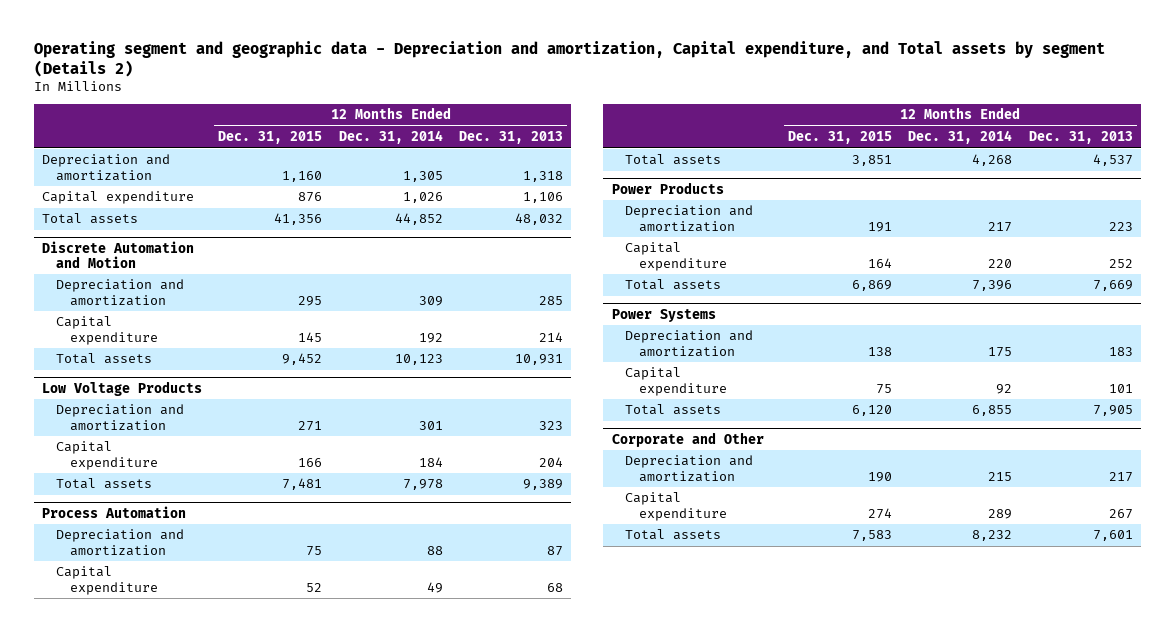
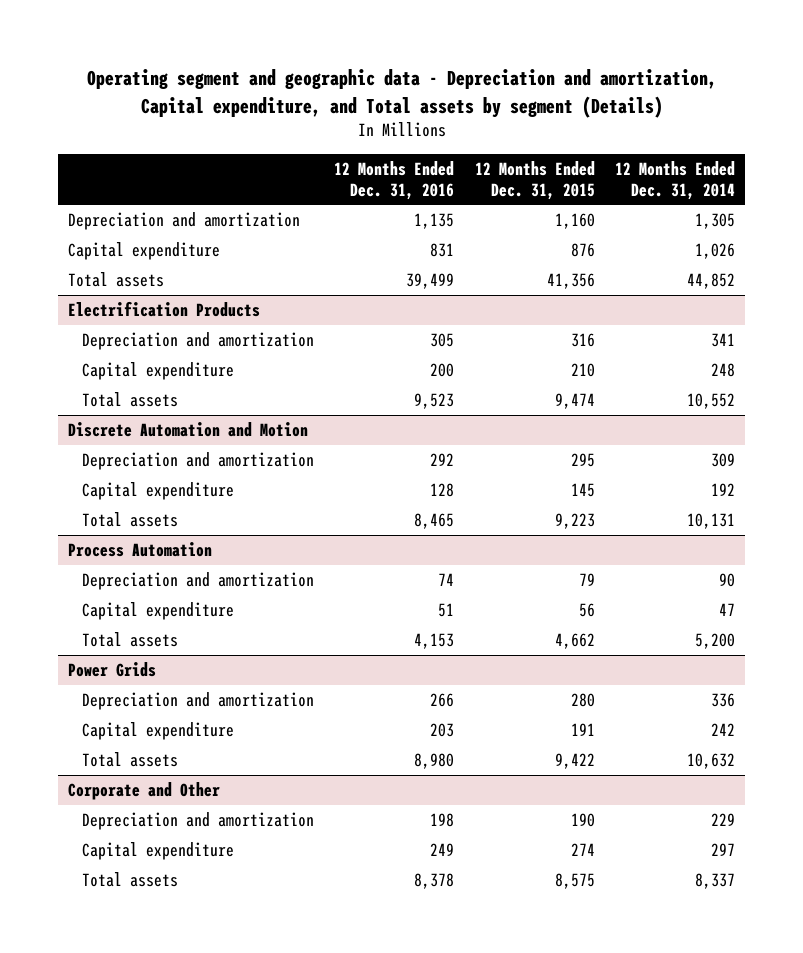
- Operating segment and geographic data - Depreciation and amortization, Capital expenditure, and Total assets by segment (Details 2)
+ Operating segment and geographic data - Depreciation and amortization, Capital expenditure, and Total assets by segment (Details)
- | 12 Months Ended Dec. 31, 2015 | 12 Months Ended Dec. 31, 2014 | 12 Months Ended Dec. 31, 2013
+ | 12 Months Ended Dec. 31, 2016 | 12 Months Ended Dec. 31, 2015 | 12 Months Ended Dec. 31, 2014
+ Electrification Products
+ Depreciation and amortization | 305 | 316 | 341
+ Capital expenditure | 200 | 210 | 248
+ Total assets | 9,523 | 9,474 | 10,552
@ Discrete Automation and Motion
- Total assets | 9,452 | 10,123 | 10,931
- Low Voltage Products
- Depreciation and amortization | 271 | 301 | 323
- Capital expenditure | 166 | 184 | 204
- Total assets | 7,481 | 7,978 | 9,389
@ Discrete Automation and Motion
+ Total assets | 8,465 | 9,223 | 10,131
@ Process Automation
- Depreciation and amortization | 75 | 88 | 87
- Capital expenditure | 52 | 49 | 68
- Total assets | 3,851 | 4,268 | 4,537
- Power Products
- Depreciation and amortization | 191 | 217 | 223
- Capital expenditure | 164 | 220 | 252
- Total assets | 6,869 | 7,396 | 7,669
- Power Systems
- Depreciation and amortization | 138 | 175 | 183
- Capital expenditure | 75 | 92 | 101
- Total assets | 6,120 | 6,855 | 7,905
@ Process Automation
+ Depreciation and amortization | 74 | 79 | 90
+ Capital expenditure | 51 | 56 | 47
+ Total assets | 4,153 | 4,662 | 5,200
+ Power Grids
+ Depreciation and amortization | 266 | 280 | 336
+ Capital expenditure | 203 | 191 | 242
+ Total assets | 8,980 | 9,422 | 10,632
@ Corporate and Other
- Depreciation and amortization | 190 | 215 | 217
- Capital expenditure | 274 | 289 | 267
- Total assets | 7,583 | 8,232 | 7,601
+ Depreciation and amortization | 198 | 190 | 229
+ Capital expenditure | 249 | 274 | 297
+ Total assets | 8,378 | 8,575 | 8,337

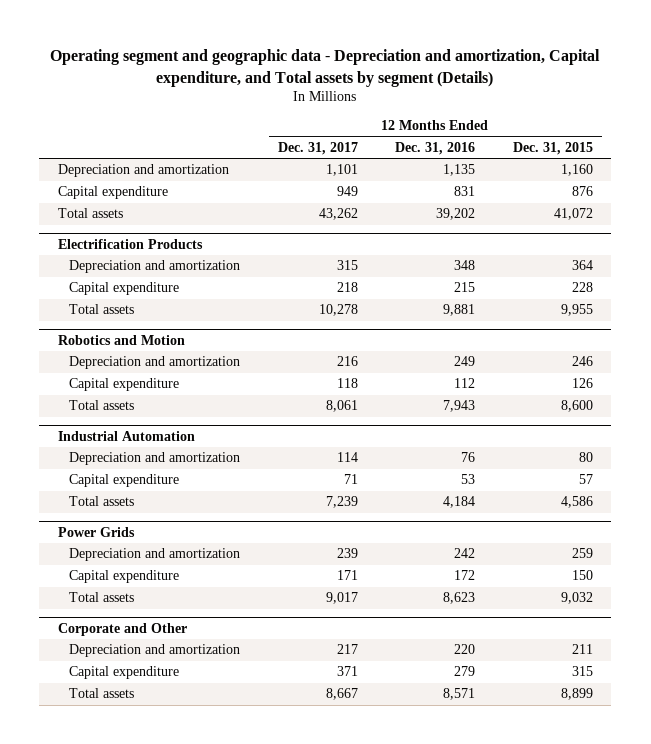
- | 12 Months Ended Dec. 31, 2016 | 12 Months Ended Dec. 31, 2015 | 12 Months Ended Dec. 31, 2014
+ | 12 Months Ended Dec. 31, 2017 | 12 Months Ended Dec. 31, 2016 | 12 Months Ended Dec. 31, 2015
- Total assets | 39,499 | 41,356 | 44,852
+ Total assets | 43,262 | 39,202 | 41,072
@ Electrification Products
- Depreciation and amortization | 305 | 316 | 341
- Capital expenditure | 200 | 210 | 248
- Total assets | 9,523 | 9,474 | 10,552
- Discrete Automation and Motion
- Depreciation and amortization | 292 | 295 | 309
- Capital expenditure | 128 | 145 | 192
- Total assets | 8,465 | 9,223 | 10,131
- Process Automation
- Depreciation and amortization | 74 | 79 | 90
- Capital expenditure | 51 | 56 | 47
- Total assets | 4,153 | 4,662 | 5,200
@ Electrification Products
+ Depreciation and amortization | 315 | 348 | 364
+ Capital expenditure | 218 | 215 | 228
+ Total assets | 10,278 | 9,881 | 9,955
+ Robotics and Motion
+ Depreciation and amortization | 216 | 249 | 246
+ Capital expenditure | 118 | 112 | 126
+ Total assets | 8,061 | 7,943 | 8,600
+ Industrial Automation
+ Depreciation and amortization | 114 | 76 | 80
+ Capital expenditure | 71 | 53 | 57
+ Total assets | 7,239 | 4,184 | 4,586
@ Power Grids
- Depreciation and amortization | 266 | 280 | 336
- Capital expenditure | 203 | 191 | 242
- Total assets | 8,980 | 9,422 | 10,632
+ Depreciation and amortization | 239 | 242 | 259
+ Capital expenditure | 171 | 172 | 150
+ Total assets | 9,017 | 8,623 | 9,032
@ Corporate and Other
- Depreciation and amortization | 198 | 190 | 229
- Capital expenditure | 249 | 274 | 297
- Total assets | 8,378 | 8,575 | 8,337
+ Depreciation and amortization | 217 | 220 | 211
+ Capital expenditure | 371 | 279 | 315
+ Total assets | 8,667 | 8,571 | 8,899

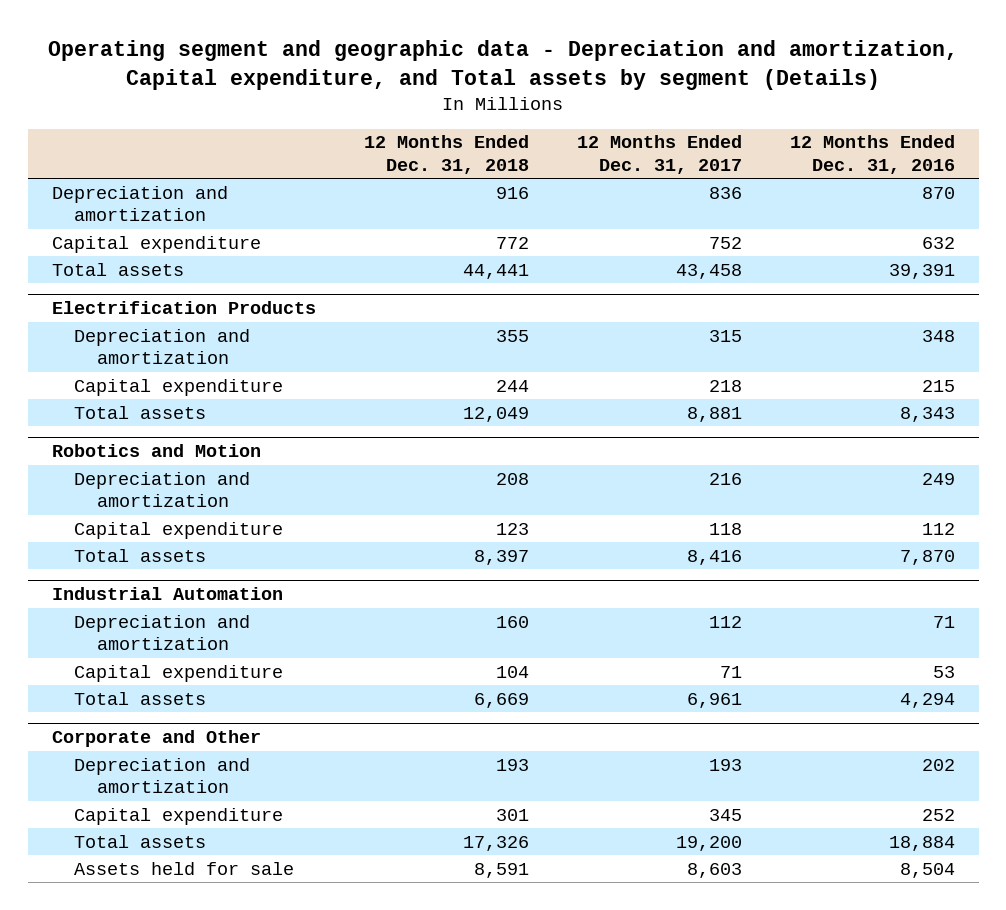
- | 12 Months Ended Dec. 31, 2017 | 12 Months Ended Dec. 31, 2016 | 12 Months Ended Dec. 31, 2015
+ | 12 Months Ended Dec. 31, 2018 | 12 Months Ended Dec. 31, 2017 | 12 Months Ended Dec. 31, 2016
- Depreciation and amortization | 1,101 | 1,135 | 1,160
- Capital expenditure | 949 | 831 | 876
- Total assets | 43,262 | 39,202 | 41,072
+ Depreciation and amortization | 916 | 836 | 870
+ Capital expenditure | 772 | 752 | 632
+ Total assets | 44,441 | 43,458 | 39,391
@ Electrification Products
- Total assets | 10,278 | 9,881 | 9,955
+ Total assets | 12,049 | 8,881 | 8,343
@ Robotics and Motion
- Total assets | 8,061 | 7,943 | 8,600
+ Total assets | 8,397 | 8,416 | 7,870
@ Industrial Automation
- Depreciation and amortization | 114 | 76 | 80
+ Depreciation and amortization | 160 | 112 | 71
- Total assets | 7,239 | 4,184 | 4,586
- Power Grids
- Depreciation and amortization | 239 | 242 | 259
- Capital expenditure | 171 | 172 | 150
- Total assets | 9,017 | 8,623 | 9,032
@ Industrial Automation
+ Total assets | 6,669 | 6,961 | 4,294
@ Corporate and Other
- Depreciation and amortization | 217 | 220 | 211
- Capital expenditure | 371 | 279 | 315
- Total assets | 8,667 | 8,571 | 8,899
+ Depreciation and amortization | 193 | 193 | 202
+ Capital expenditure | 301 | 345 | 252
+ Total assets | 17,326 | 19,200 | 18,884
+ Assets held for sale | 8,591 | 8,603 | 8,504

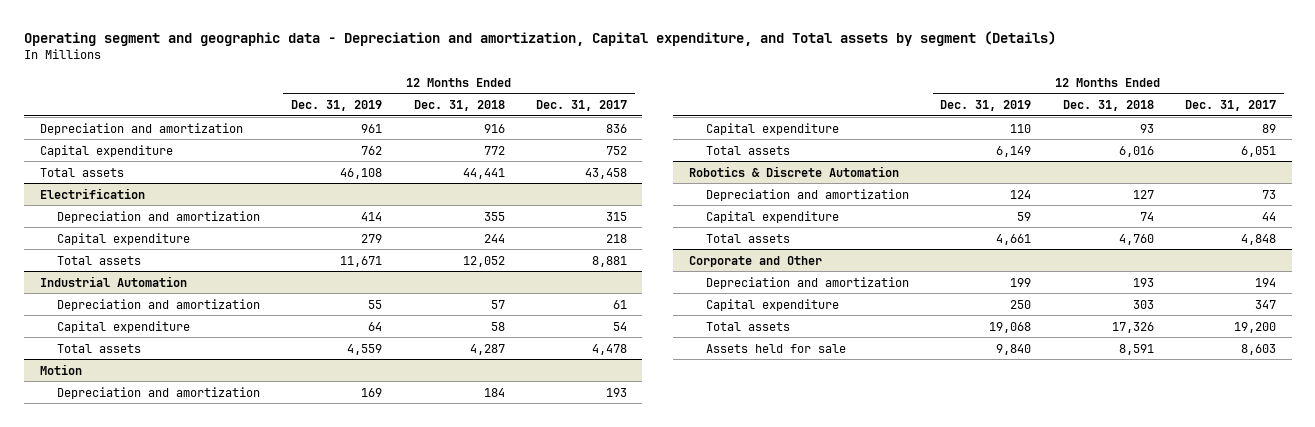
- | 12 Months Ended Dec. 31, 2018 | 12 Months Ended Dec. 31, 2017 | 12 Months Ended Dec. 31, 2016
+ | 12 Months Ended Dec. 31, 2019 | 12 Months Ended Dec. 31, 2018 | 12 Months Ended Dec. 31, 2017
- Electrification Products
+ Electrification
- Total assets | 12,049 | 8,881 | 8,343
- Robotics and Motion
- Depreciation and amortization | 208 | 216 | 249
- Capital expenditure | 123 | 118 | 112
- Total assets | 8,397 | 8,416 | 7,870
+ Total assets | 11,671 | 12,052 | 8,881
@ Industrial Automation
- Depreciation and amortization | 160 | 112 | 71
- Capital expenditure | 104 | 71 | 53
- Total assets | 6,669 | 6,961 | 4,294
+ Depreciation and amortization | 55 | 57 | 61
+ Capital expenditure | 64 | 58 | 54
+ Total assets | 4,559 | 4,287 | 4,478
+ Motion
+ Depreciation and amortization | 169 | 184 | 193
+ Capital expenditure | 110 | 93 | 89
+ Total assets | 6,149 | 6,016 | 6,051
+ Robotics & Discrete Automation
+ Depreciation and amortization | 124 | 127 | 73
+ Capital expenditure | 59 | 74 | 44
+ Total assets | 4,661 | 4,760 | 4,848
@ Corporate and Other
- Depreciation and amortization | 193 | 193 | 202
- Capital expenditure | 301 | 345 | 252
+ Depreciation and amortization | 199 | 193 | 194
+ Capital expenditure | 250 | 303 | 347

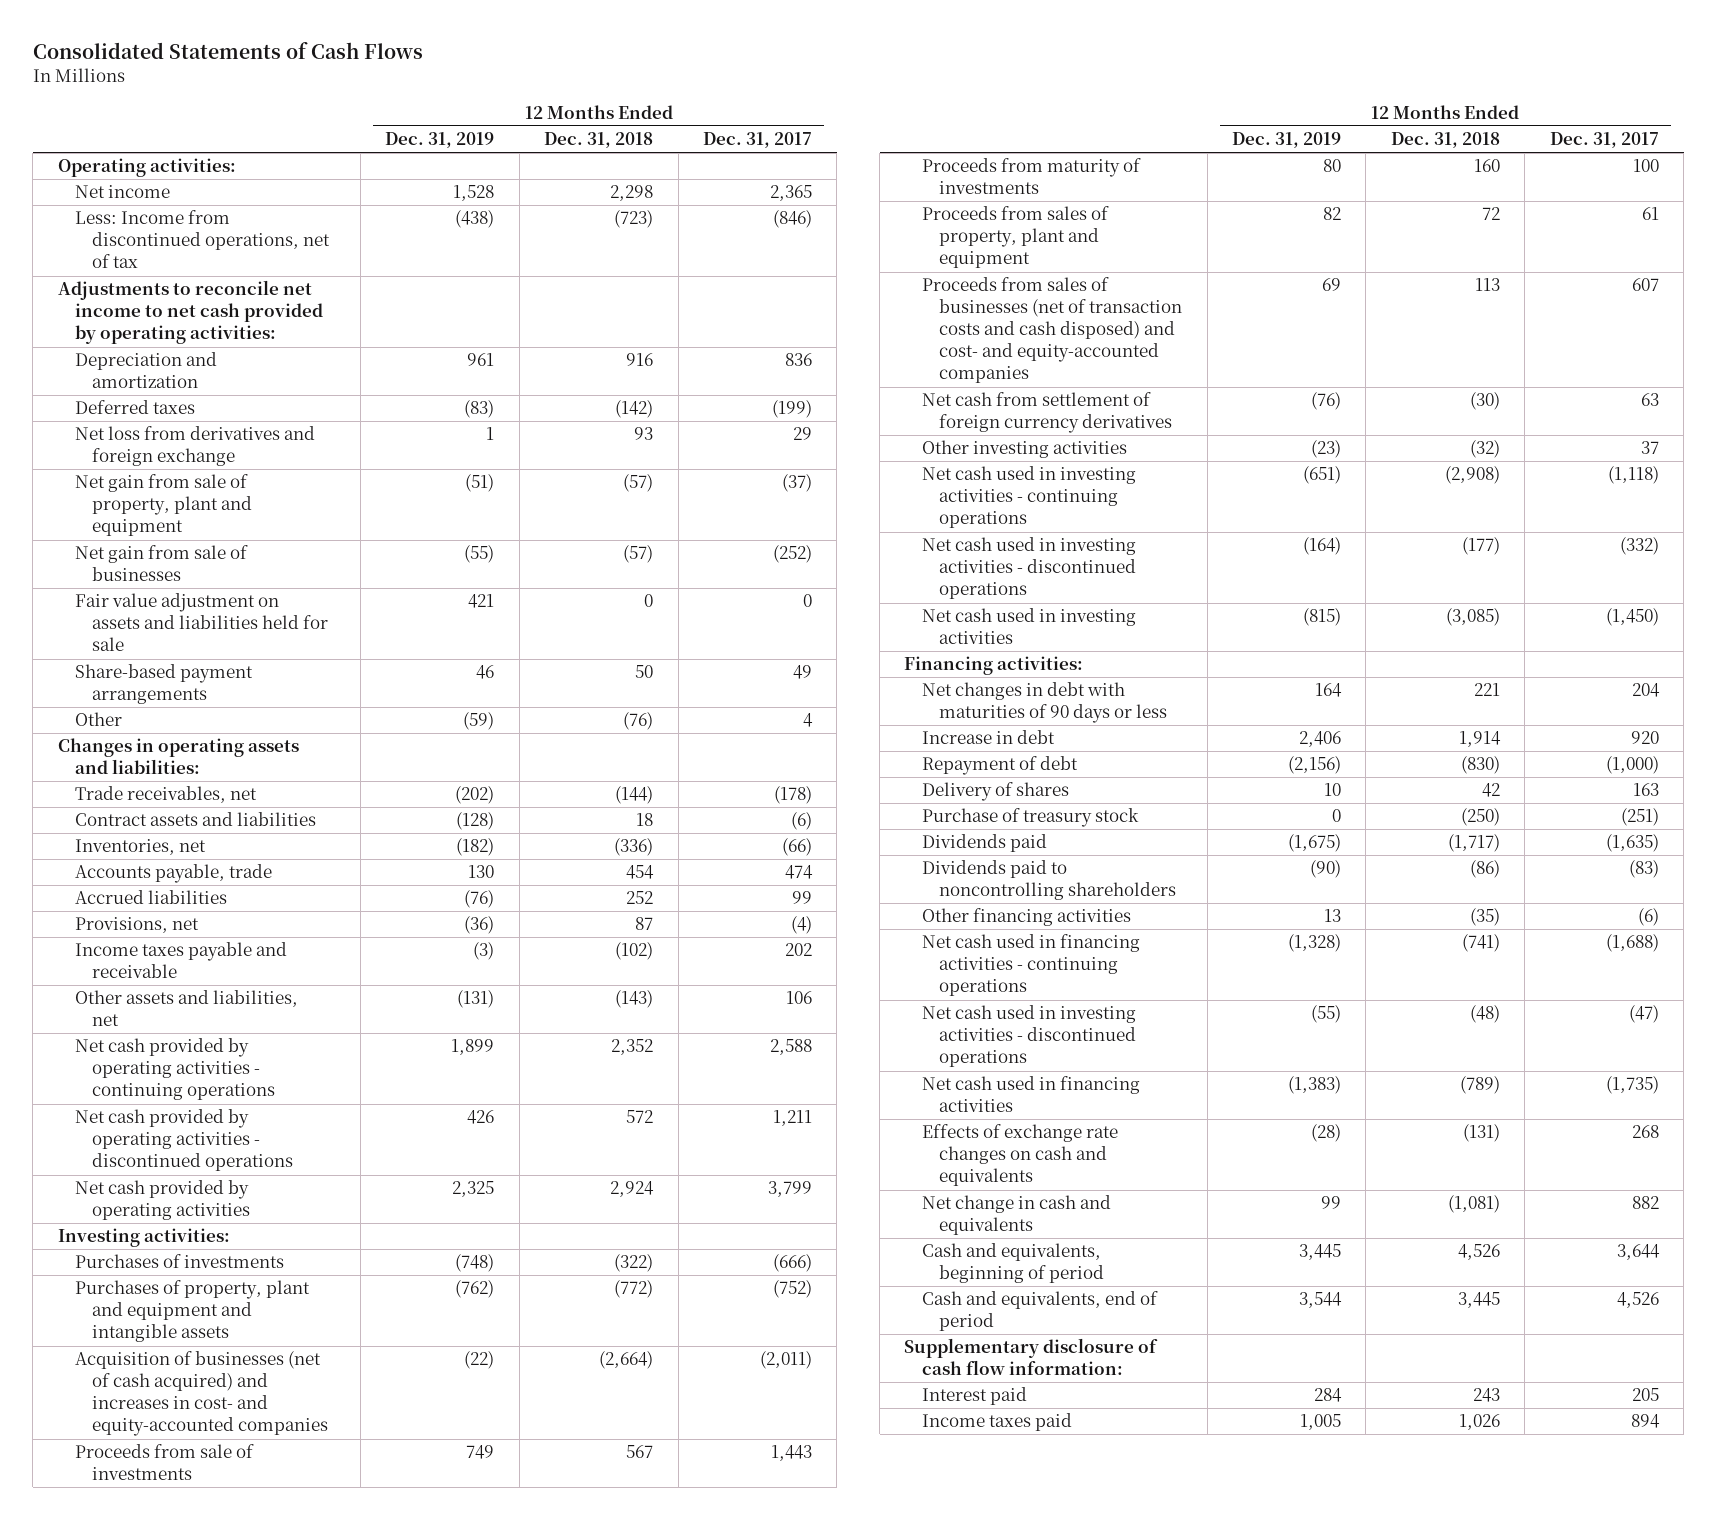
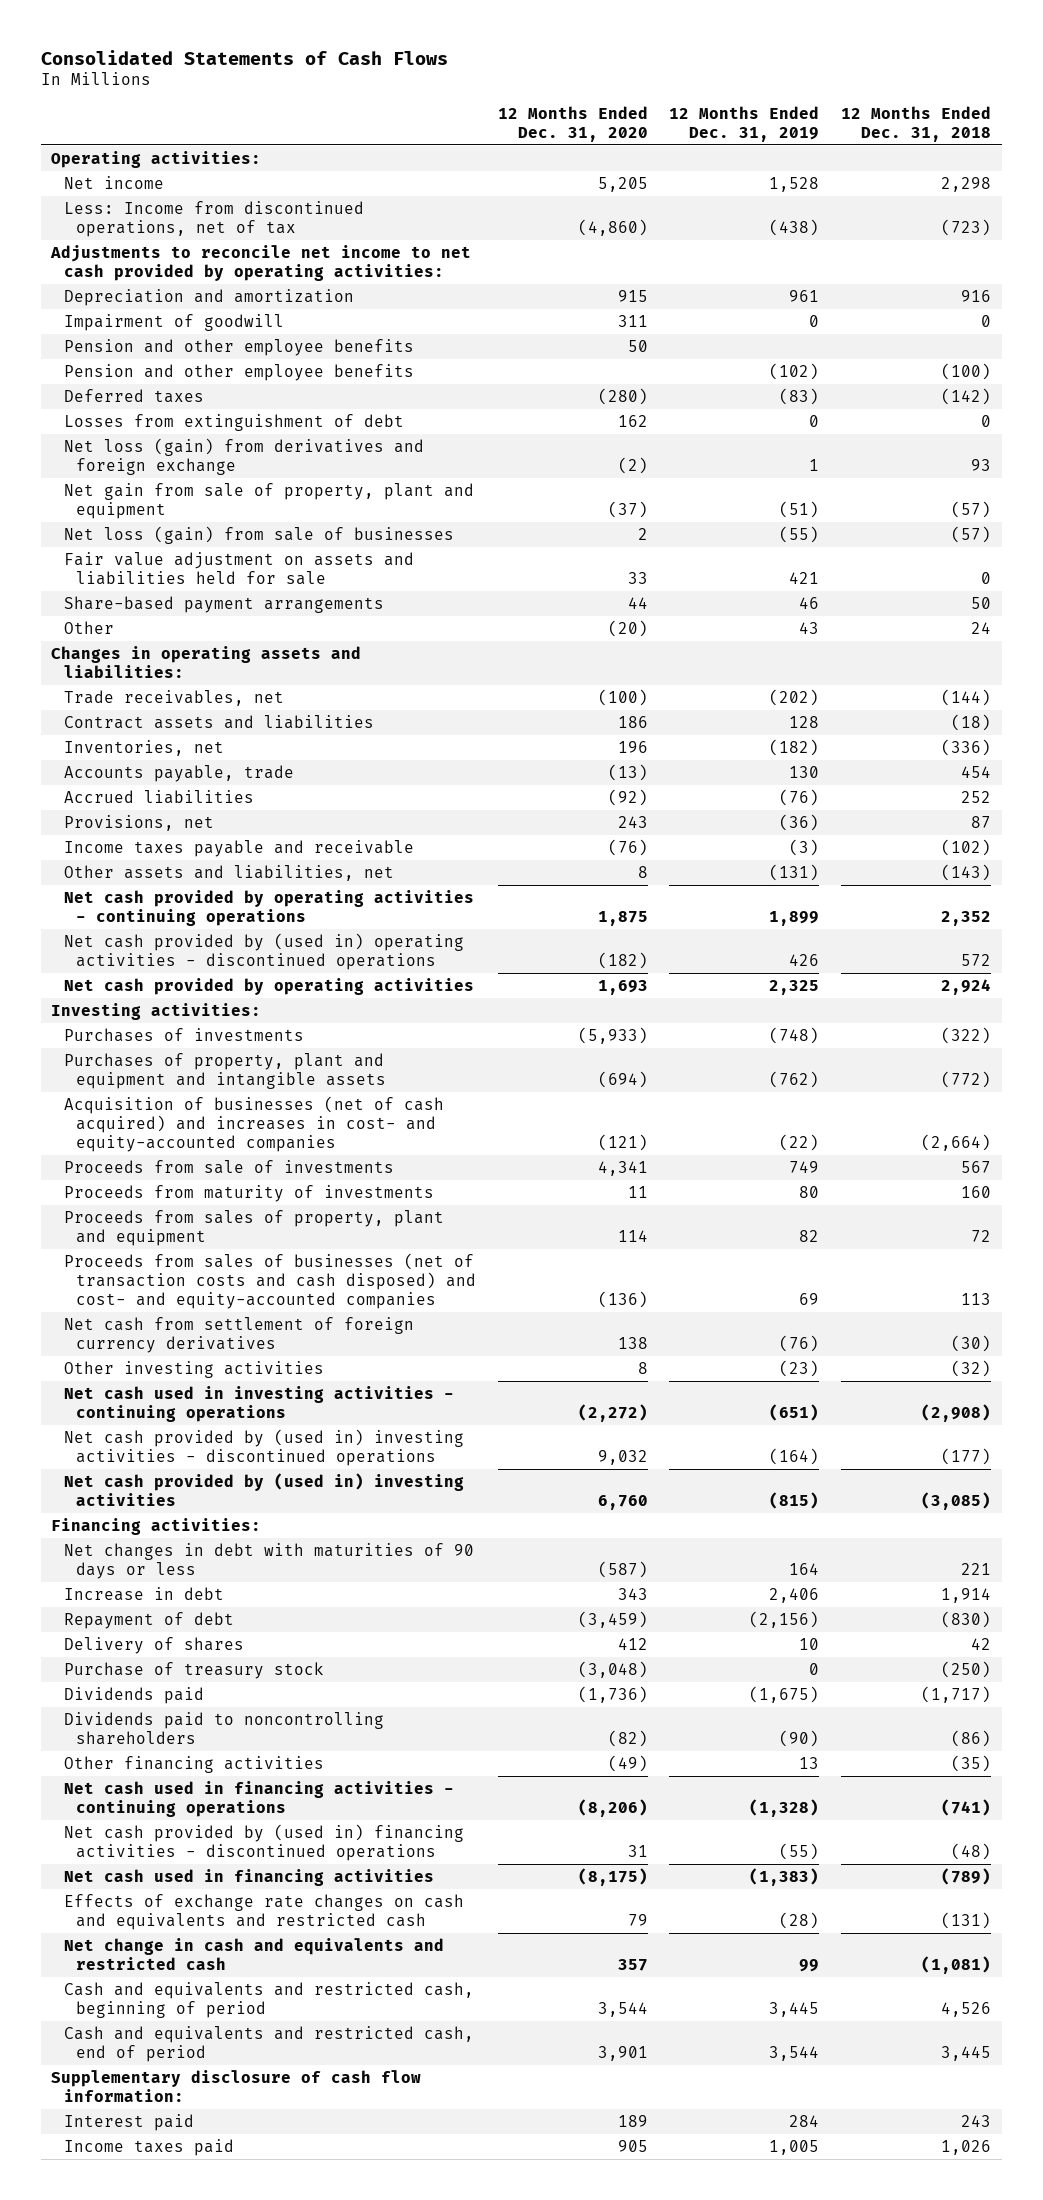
- | 12 Months Ended Dec. 31, 2019 | 12 Months Ended Dec. 31, 2018 | 12 Months Ended Dec. 31, 2017
+ | 12 Months Ended Dec. 31, 2020 | 12 Months Ended Dec. 31, 2019 | 12 Months Ended Dec. 31, 2018
+ Impairment of goodwill | 311 | 0 | 0
+ Pension and other employee benefits | 50 | |
+ Pension and other employee benefits | | (102) | (100)
- Net loss from derivatives and foreign exchange | 1 | 93 | 29
+ Losses from extinguishment of debt | 162 | 0 | 0
+ Net loss (gain) from derivatives and foreign exchange | (2) | 1 | 93
- Net gain from sale of businesses | (55) | (57) | (252)
+ Net loss (gain) from sale of businesses | 2 | (55) | (57)
- Other | (59) | (76) | 4
+ Other | (20) | 43 | 24
- Contract assets and liabilities | (128) | 18 | (6)
+ Contract assets and liabilities | 186 | 128 | (18)
- Net cash provided by operating activities - discontinued operations | 426 | 572 | 1,211
+ Net cash provided by (used in) operating activities - discontinued operations | (182) | 426 | 572
- Net cash used in investing activities - discontinued operations | (164) | (177) | (332)
- Net cash used in investing activities | (815) | (3,085) | (1,450)
+ Net cash provided by (used in) investing activities - discontinued operations | 9,032 | (164) | (177)
+ Net cash provided by (used in) investing activities | 6,760 | (815) | (3,085)
- Net cash used in investing activities - discontinued operations | (55) | (48) | (47)
+ Net cash provided by (used in) financing activities - discontinued operations | 31 | (55) | (48)
- Effects of exchange rate changes on cash and equivalents | (28) | (131) | 268
- Net change in cash and equivalents | 99 | (1,081) | 882
- Cash and equivalents, beginning of period | 3,445 | 4,526 | 3,644
- Cash and equivalents, end of period | 3,544 | 3,445 | 4,526
+ Effects of exchange rate changes on cash and equivalents and restricted cash | 79 | (28) | (131)
+ Net change in cash and equivalents and restricted cash | 357 | 99 | (1,081)
+ Cash and equivalents and restricted cash, beginning of period | 3,544 | 3,445 | 4,526
+ Cash and equivalents and restricted cash, end of period | 3,901 | 3,544 | 3,445

